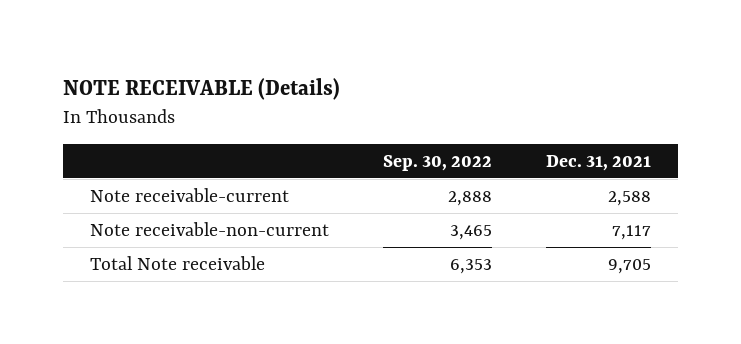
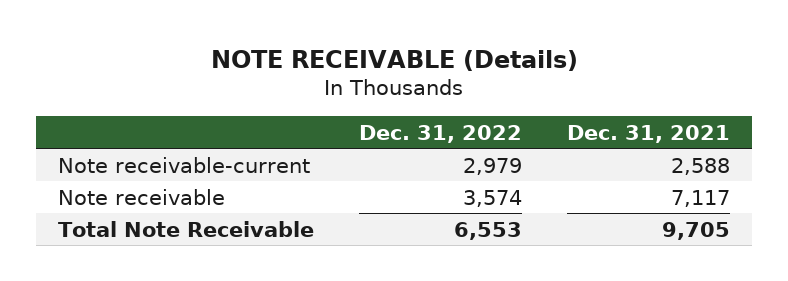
- | Sep. 30, 2022 | Dec. 31, 2021
+ | Dec. 31, 2022 | Dec. 31, 2021
- Note receivable-non-current | 3,465 | 7,117
- Total Note receivable | 6,353 | 9,705
+ Note receivable | 3,574 | 7,117
+ Total Note Receivable | 6,553 | 9,705

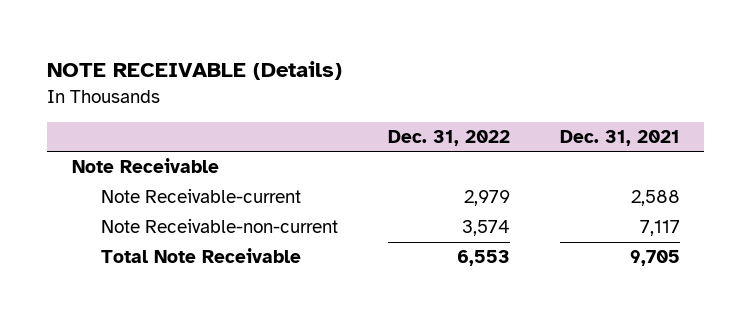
- Note receivable-current | 2,979 | 2,588
- Note receivable | 3,574 | 7,117
+ Note Receivable
+ Note Receivable-current | 2,979 | 2,588
+ Note Receivable-non-current | 3,574 | 7,117

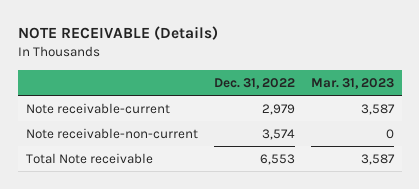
- | Dec. 31, 2022 | Dec. 31, 2021
+ | Dec. 31, 2022 | Mar. 31, 2023
- Note Receivable
- Note Receivable-current | 2,979 | 2,588
- Note Receivable-non-current | 3,574 | 7,117
- Total Note Receivable | 6,553 | 9,705
+ Note receivable-current | 2,979 | 3,587
+ Note receivable-non-current | 3,574 | 0
+ Total Note receivable | 6,553 | 3,587

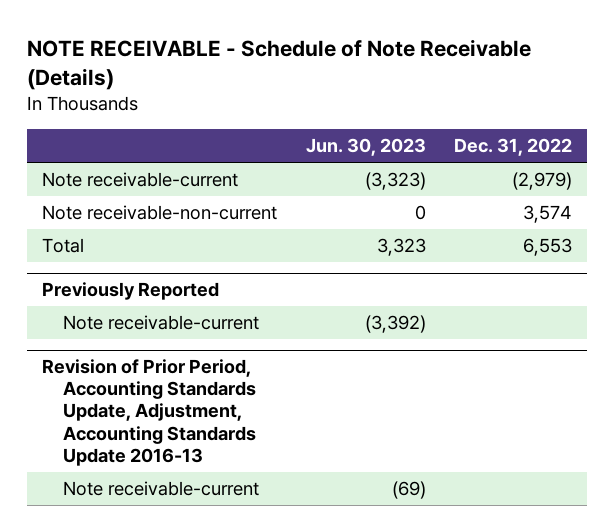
- NOTE RECEIVABLE (Details)
+ NOTE RECEIVABLE - Schedule of Note Receivable (Details)
- | Dec. 31, 2022 | Mar. 31, 2023
+ | Jun. 30, 2023 | Dec. 31, 2022
- Note receivable-current | 2,979 | 3,587
+ Note receivable-current | (3,323) | (2,979)
- Total Note receivable | 6,553 | 3,587
+ Total | 3,323 | 6,553
+ Previously Reported
+ Note receivable-current | (3,392) |
+ Revision of Prior Period, Accounting Standards Update, Adjustment, Accounting Standards Update 2016-13
+ Note receivable-current | (69) |

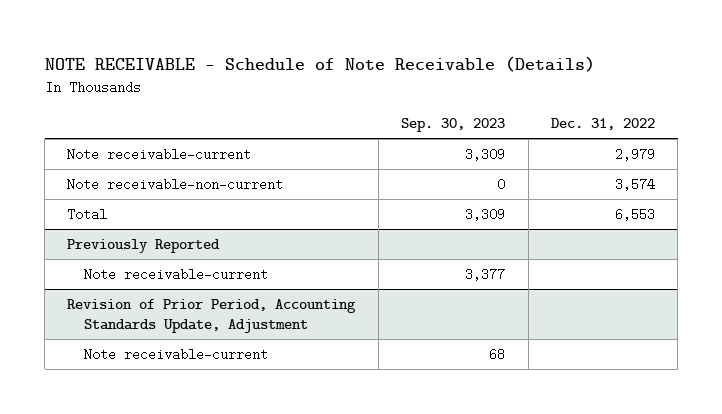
- | Jun. 30, 2023 | Dec. 31, 2022
+ | Sep. 30, 2023 | Dec. 31, 2022
- Note receivable-current | (3,323) | (2,979)
+ Note receivable-current | 3,309 | 2,979
- Revision of Prior Period, Accounting Standards Update, Adjustment, Accounting Standards Update 2016-13
+ Revision of Prior Period, Accounting Standards Update, Adjustment

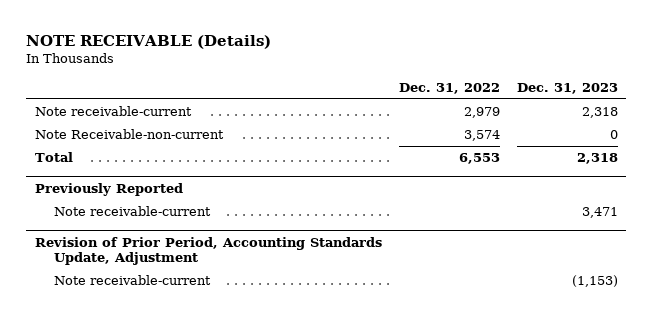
- NOTE RECEIVABLE - Schedule of Note Receivable (Details)
+ NOTE RECEIVABLE (Details)
- | Sep. 30, 2023 | Dec. 31, 2022
+ | Dec. 31, 2022 | Dec. 31, 2023
- Note receivable-non-current | 0 | 3,574
+ Note Receivable-non-current | 3,574 | 0

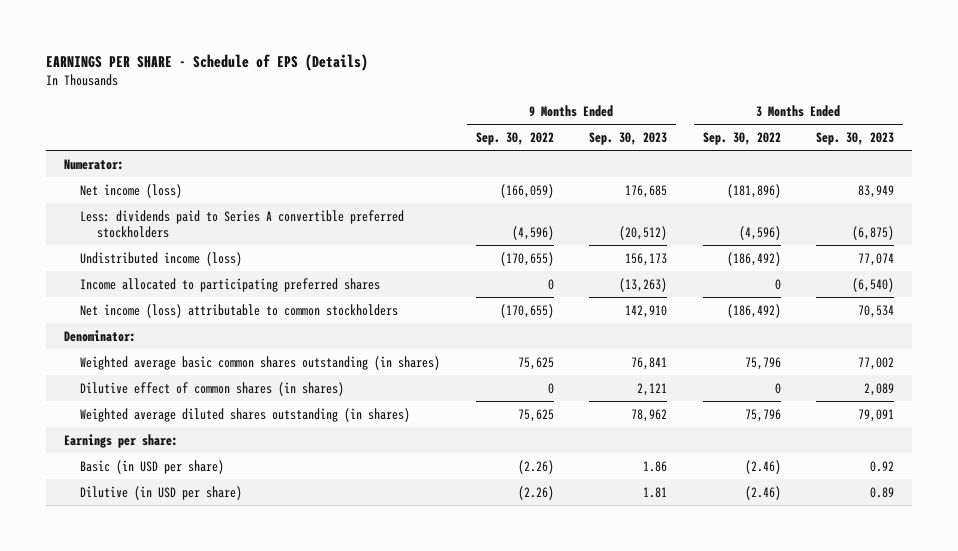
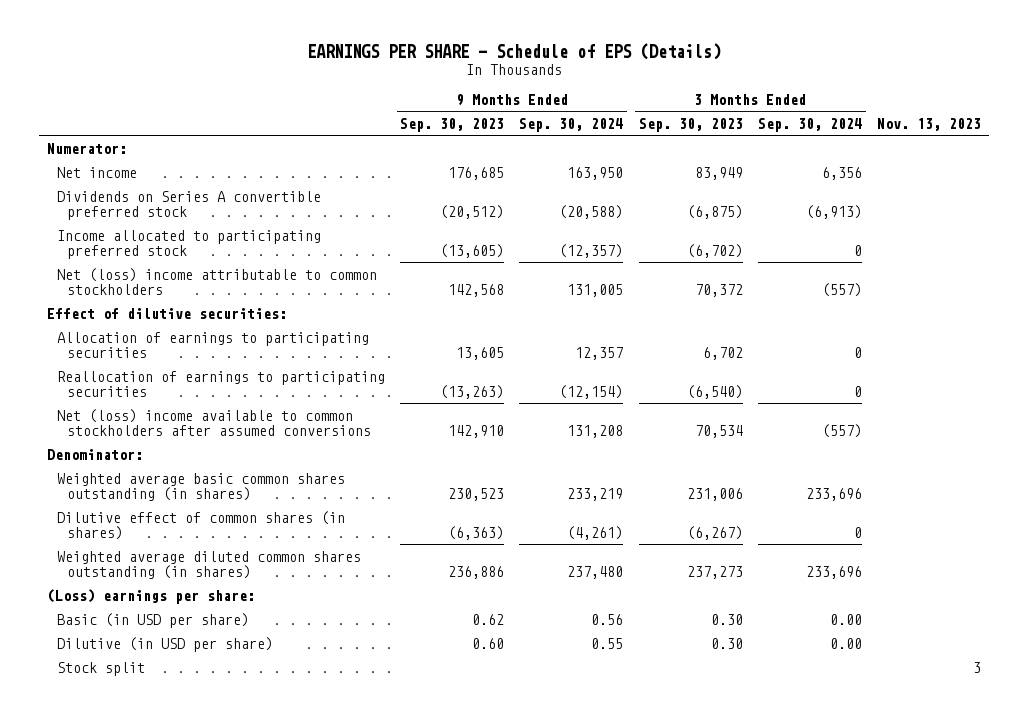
- | 9 Months Ended Sep. 30, 2022 | 9 Months Ended Sep. 30, 2023 | 3 Months Ended Sep. 30, 2022 | 3 Months Ended Sep. 30, 2023
+ | 9 Months Ended Sep. 30, 2023 | 9 Months Ended Sep. 30, 2024 | 3 Months Ended Sep. 30, 2023 | 3 Months Ended Sep. 30, 2024 | Nov. 13, 2023
- Net income (loss) | (166,059) | 176,685 | (181,896) | 83,949
- Less: dividends paid to Series A convertible preferred stockholders | (4,596) | (20,512) | (4,596) | (6,875)
- Undistributed income (loss) | (170,655) | 156,173 | (186,492) | 77,074
- Income allocated to participating preferred shares | 0 | (13,263) | 0 | (6,540)
- Net income (loss) attributable to common stockholders | (170,655) | 142,910 | (186,492) | 70,534
+ Net income | 176,685 | 163,950 | 83,949 | 6,356 |
+ Dividends on Series A convertible preferred stock | (20,512) | (20,588) | (6,875) | (6,913) |
+ Income allocated to participating preferred stock | (13,605) | (12,357) | (6,702) | 0 |
+ Net (loss) income attributable to common stockholders | 142,568 | 131,005 | 70,372 | (557) |
+ Effect of dilutive securities:
+ Allocation of earnings to participating securities | 13,605 | 12,357 | 6,702 | 0 |
+ Reallocation of earnings to participating securities | (13,263) | (12,154) | (6,540) | 0 |
+ Net (loss) income available to common stockholders after assumed conversions | 142,910 | 131,208 | 70,534 | (557) |
- Weighted average basic common shares outstanding (in shares) | 75,625 | 76,841 | 75,796 | 77,002
- Dilutive effect of common shares (in shares) | 0 | 2,121 | 0 | 2,089
- Weighted average diluted shares outstanding (in shares) | 75,625 | 78,962 | 75,796 | 79,091
- Earnings per share:
- Basic (in USD per share) | (2.26) | 1.86 | (2.46) | 0.92
- Dilutive (in USD per share) | (2.26) | 1.81 | (2.46) | 0.89
+ Weighted average basic common shares outstanding (in shares) | 230,523 | 233,219 | 231,006 | 233,696 |
+ Dilutive effect of common shares (in shares) | (6,363) | (4,261) | (6,267) | 0 |
+ Weighted average diluted common shares outstanding (in shares) | 236,886 | 237,480 | 237,273 | 233,696 |
+ (Loss) earnings per share:
+ Basic (in USD per share) | 0.62 | 0.56 | 0.30 | 0.00 |
+ Dilutive (in USD per share) | 0.60 | 0.55 | 0.30 | 0.00 |
+ Stock split | | | | | 3

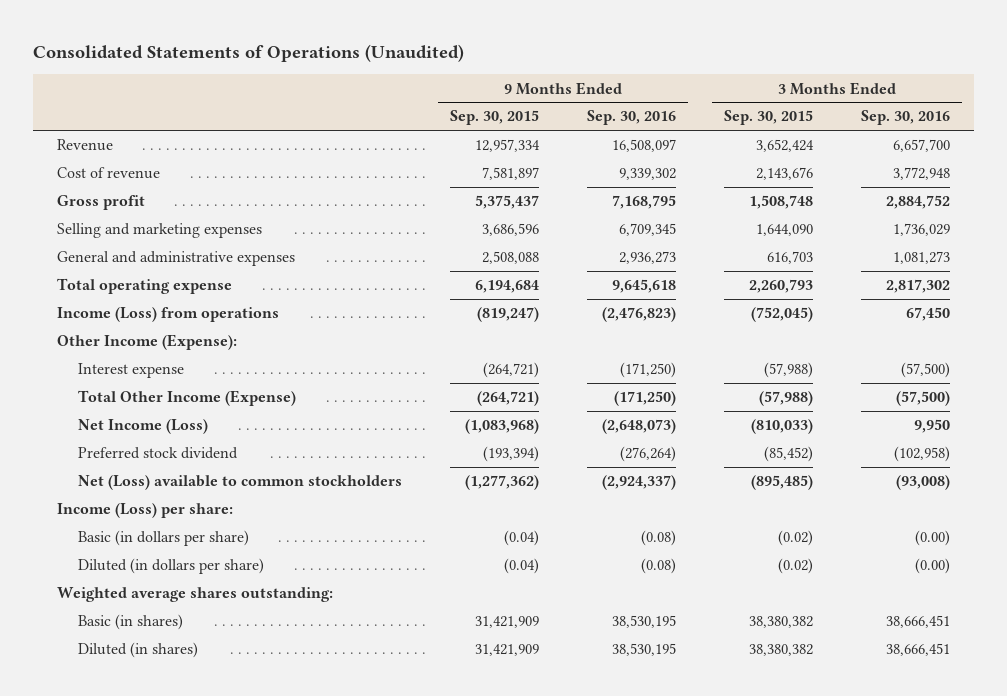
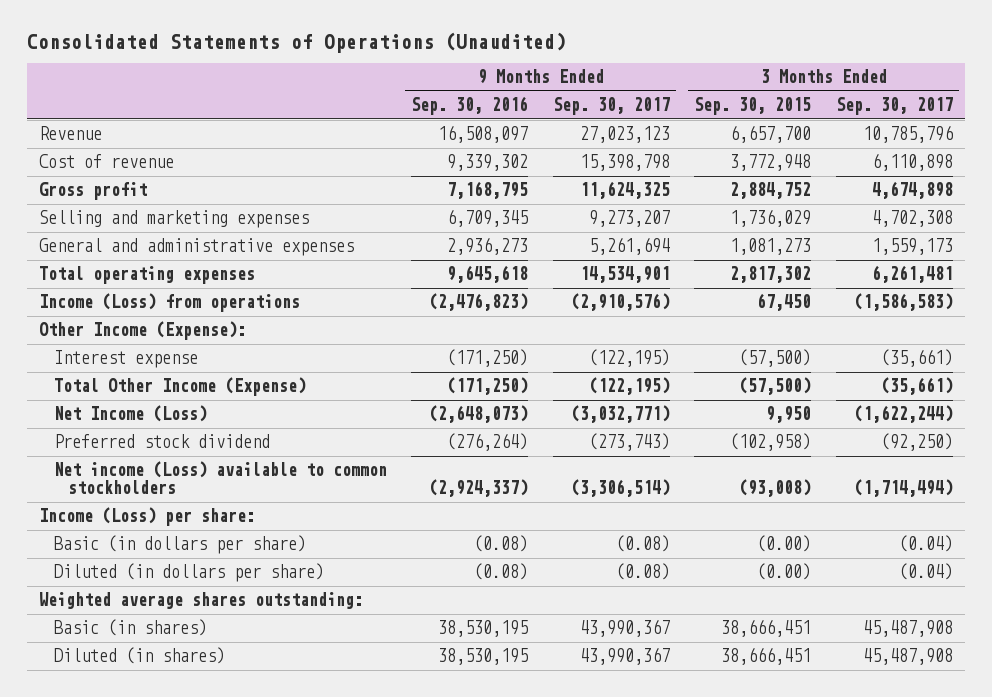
- | 9 Months Ended Sep. 30, 2015 | 9 Months Ended Sep. 30, 2016 | 3 Months Ended Sep. 30, 2015 | 3 Months Ended Sep. 30, 2016
+ | 9 Months Ended Sep. 30, 2016 | 9 Months Ended Sep. 30, 2017 | 3 Months Ended Sep. 30, 2015 | 3 Months Ended Sep. 30, 2017
- Revenue | 12,957,334 | 16,508,097 | 3,652,424 | 6,657,700
- Cost of revenue | 7,581,897 | 9,339,302 | 2,143,676 | 3,772,948
- Gross profit | 5,375,437 | 7,168,795 | 1,508,748 | 2,884,752
- Selling and marketing expenses | 3,686,596 | 6,709,345 | 1,644,090 | 1,736,029
- General and administrative expenses | 2,508,088 | 2,936,273 | 616,703 | 1,081,273
- Total operating expense | 6,194,684 | 9,645,618 | 2,260,793 | 2,817,302
- Income (Loss) from operations | (819,247) | (2,476,823) | (752,045) | 67,450
+ Revenue | 16,508,097 | 27,023,123 | 6,657,700 | 10,785,796
+ Cost of revenue | 9,339,302 | 15,398,798 | 3,772,948 | 6,110,898
+ Gross profit | 7,168,795 | 11,624,325 | 2,884,752 | 4,674,898
+ Selling and marketing expenses | 6,709,345 | 9,273,207 | 1,736,029 | 4,702,308
+ General and administrative expenses | 2,936,273 | 5,261,694 | 1,081,273 | 1,559,173
+ Total operating expenses | 9,645,618 | 14,534,901 | 2,817,302 | 6,261,481
+ Income (Loss) from operations | (2,476,823) | (2,910,576) | 67,450 | (1,586,583)
- Interest expense | (264,721) | (171,250) | (57,988) | (57,500)
- Total Other Income (Expense) | (264,721) | (171,250) | (57,988) | (57,500)
- Net Income (Loss) | (1,083,968) | (2,648,073) | (810,033) | 9,950
- Preferred stock dividend | (193,394) | (276,264) | (85,452) | (102,958)
- Net (Loss) available to common stockholders | (1,277,362) | (2,924,337) | (895,485) | (93,008)
+ Interest expense | (171,250) | (122,195) | (57,500) | (35,661)
+ Total Other Income (Expense) | (171,250) | (122,195) | (57,500) | (35,661)
+ Net Income (Loss) | (2,648,073) | (3,032,771) | 9,950 | (1,622,244)
+ Preferred stock dividend | (276,264) | (273,743) | (102,958) | (92,250)
+ Net income (Loss) available to common stockholders | (2,924,337) | (3,306,514) | (93,008) | (1,714,494)
- Basic (in dollars per share) | (0.04) | (0.08) | (0.02) | (0.00)
- Diluted (in dollars per share) | (0.04) | (0.08) | (0.02) | (0.00)
+ Basic (in dollars per share) | (0.08) | (0.08) | (0.00) | (0.04)
+ Diluted (in dollars per share) | (0.08) | (0.08) | (0.00) | (0.04)
- Basic (in shares) | 31,421,909 | 38,530,195 | 38,380,382 | 38,666,451
- Diluted (in shares) | 31,421,909 | 38,530,195 | 38,380,382 | 38,666,451
+ Basic (in shares) | 38,530,195 | 43,990,367 | 38,666,451 | 45,487,908
+ Diluted (in shares) | 38,530,195 | 43,990,367 | 38,666,451 | 45,487,908

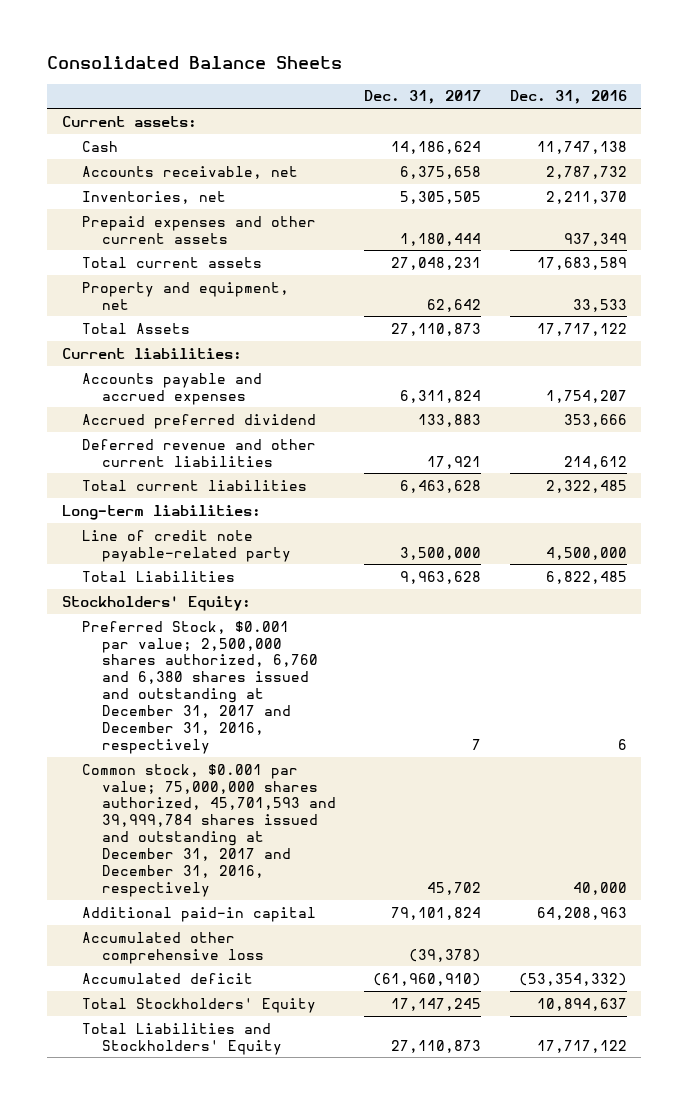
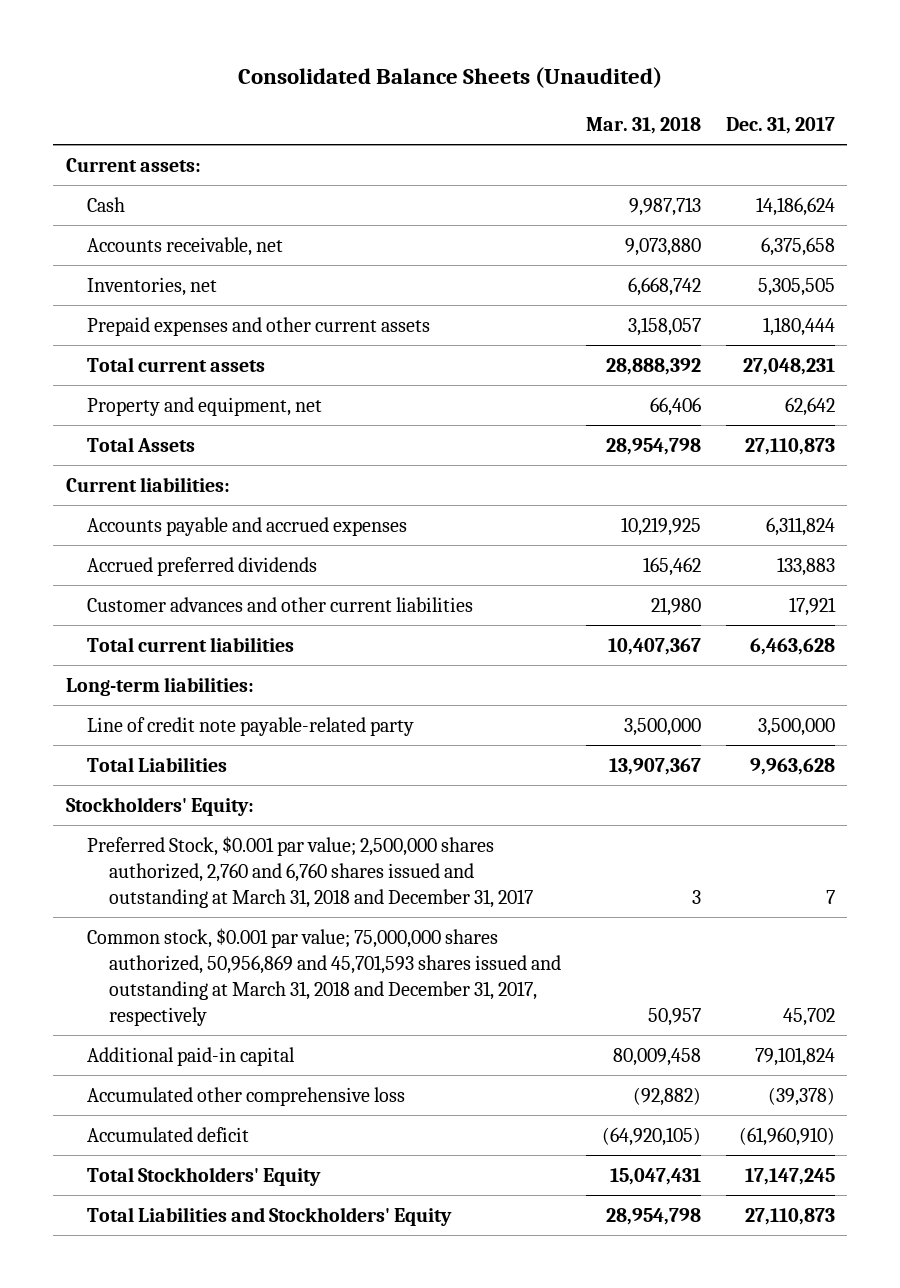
- Consolidated Balance Sheets
+ Consolidated Balance Sheets (Unaudited)
- | Dec. 31, 2017 | Dec. 31, 2016
+ | Mar. 31, 2018 | Dec. 31, 2017
- Accrued preferred dividend | 133,883 | 353,666
- Deferred revenue and other current liabilities | 17,921 | 214,612
+ Accrued preferred dividends | 165,462 | 133,883
+ Customer advances and other current liabilities | 21,980 | 17,921
- Preferred Stock, $0.001 par value; 2,500,000 shares authorized, 6,760 and 6,380 shares issued and outstanding at December 31, 2017 and December 31, 2016, respectively | 7 | 6
- Common stock, $0.001 par value; 75,000,000 shares authorized, 45,701,593 and 39,999,784 shares issued and outstanding at December 31, 2017 and December 31, 2016, respectively | 45,702 | 40,000
+ Preferred Stock, $0.001 par value; 2,500,000 shares authorized, 2,760 and 6,760 shares issued and outstanding at March 31, 2018 and December 31, 2017 | 3 | 7
+ Common stock, $0.001 par value; 75,000,000 shares authorized, 50,956,869 and 45,701,593 shares issued and outstanding at March 31, 2018 and December 31, 2017, respectively | 50,957 | 45,702

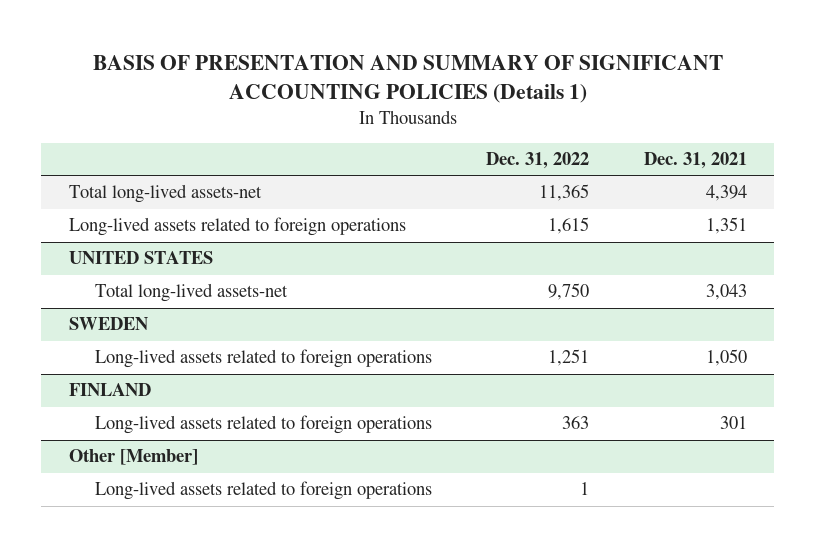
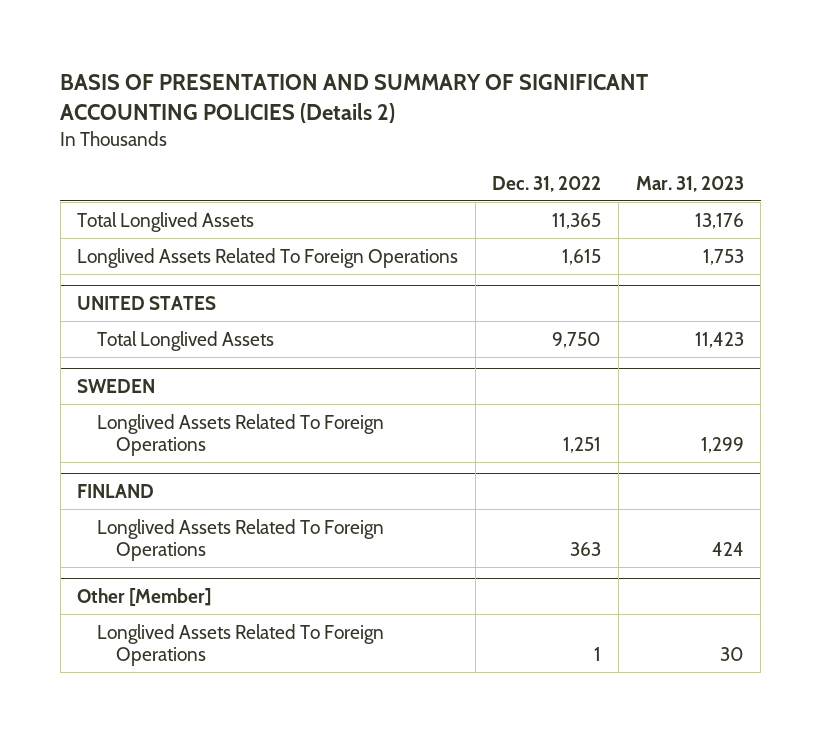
- BASIS OF PRESENTATION AND SUMMARY OF SIGNIFICANT ACCOUNTING POLICIES (Details 1)
+ BASIS OF PRESENTATION AND SUMMARY OF SIGNIFICANT ACCOUNTING POLICIES (Details 2)
- | Dec. 31, 2022 | Dec. 31, 2021
+ | Dec. 31, 2022 | Mar. 31, 2023
- Total long-lived assets-net | 11,365 | 4,394
- Long-lived assets related to foreign operations | 1,615 | 1,351
+ Total Longlived Assets | 11,365 | 13,176
+ Longlived Assets Related To Foreign Operations | 1,615 | 1,753
@ UNITED STATES
- Total long-lived assets-net | 9,750 | 3,043
+ Total Longlived Assets | 9,750 | 11,423
@ SWEDEN
- Long-lived assets related to foreign operations | 1,251 | 1,050
+ Longlived Assets Related To Foreign Operations | 1,251 | 1,299
@ FINLAND
- Long-lived assets related to foreign operations | 363 | 301
+ Longlived Assets Related To Foreign Operations | 363 | 424
@ Other [Member]
- Long-lived assets related to foreign operations | 1 |
+ Longlived Assets Related To Foreign Operations | 1 | 30

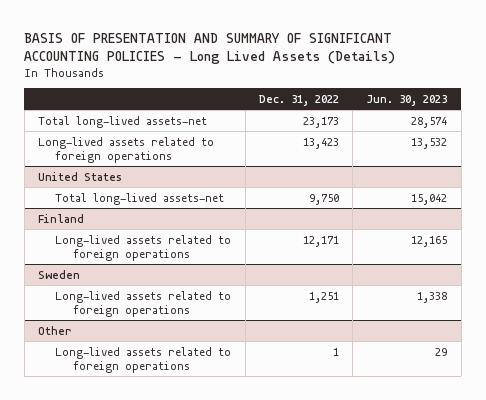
- BASIS OF PRESENTATION AND SUMMARY OF SIGNIFICANT ACCOUNTING POLICIES (Details 2)
+ BASIS OF PRESENTATION AND SUMMARY OF SIGNIFICANT ACCOUNTING POLICIES - Long Lived Assets (Details)
- | Dec. 31, 2022 | Mar. 31, 2023
+ | Dec. 31, 2022 | Jun. 30, 2023
- Total Longlived Assets | 11,365 | 13,176
- Longlived Assets Related To Foreign Operations | 1,615 | 1,753
- UNITED STATES
- Total Longlived Assets | 9,750 | 11,423
- SWEDEN
- Longlived Assets Related To Foreign Operations | 1,251 | 1,299
- FINLAND
- Longlived Assets Related To Foreign Operations | 363 | 424
- Other [Member]
- Longlived Assets Related To Foreign Operations | 1 | 30
+ Total long-lived assets-net | 23,173 | 28,574
+ Long-lived assets related to foreign operations | 13,423 | 13,532
+ United States
+ Total long-lived assets-net | 9,750 | 15,042
+ Finland
+ Long-lived assets related to foreign operations | 12,171 | 12,165
+ Sweden
+ Long-lived assets related to foreign operations | 1,251 | 1,338
+ Other
+ Long-lived assets related to foreign operations | 1 | 29

